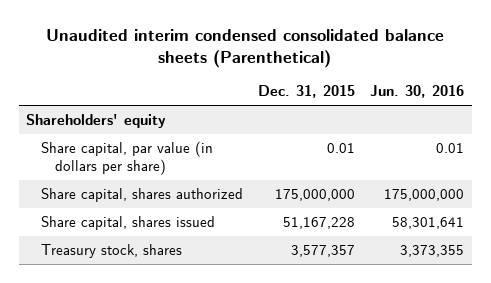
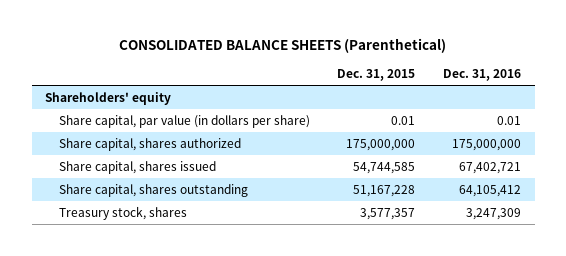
- Unaudited interim condensed consolidated balance sheets (Parenthetical)
+ CONSOLIDATED BALANCE SHEETS (Parenthetical)
- | Dec. 31, 2015 | Jun. 30, 2016
+ | Dec. 31, 2015 | Dec. 31, 2016
- Share capital, shares issued | 51,167,228 | 58,301,641
+ Share capital, shares issued | 54,744,585 | 67,402,721
+ Share capital, shares outstanding | 51,167,228 | 64,105,412

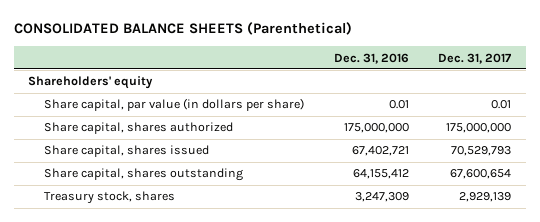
- | Dec. 31, 2015 | Dec. 31, 2016
+ | Dec. 31, 2016 | Dec. 31, 2017
- Share capital, shares outstanding | 51,167,228 | 64,105,412
+ Share capital, shares outstanding | 64,155,412 | 67,600,654

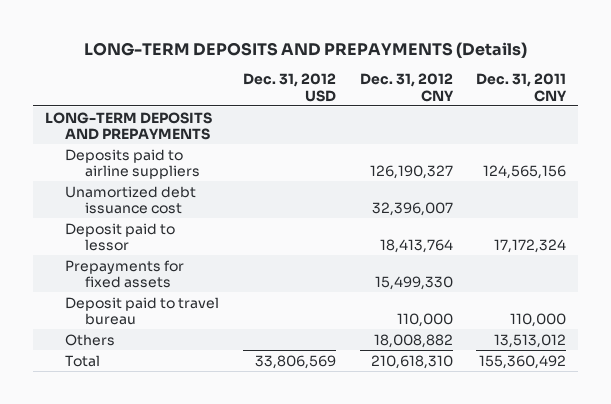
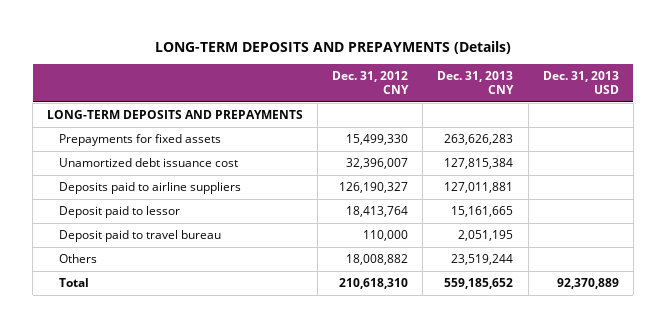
- | Dec. 31, 2012 USD | Dec. 31, 2012 CNY | Dec. 31, 2011 CNY
+ | Dec. 31, 2012 CNY | Dec. 31, 2013 CNY | Dec. 31, 2013 USD
moved up: Prepayments for fixed assets | 15,499,330 | 263,626,283 |
moved down: Deposits paid to airline suppliers | 126,190,327 | 127,011,881 |

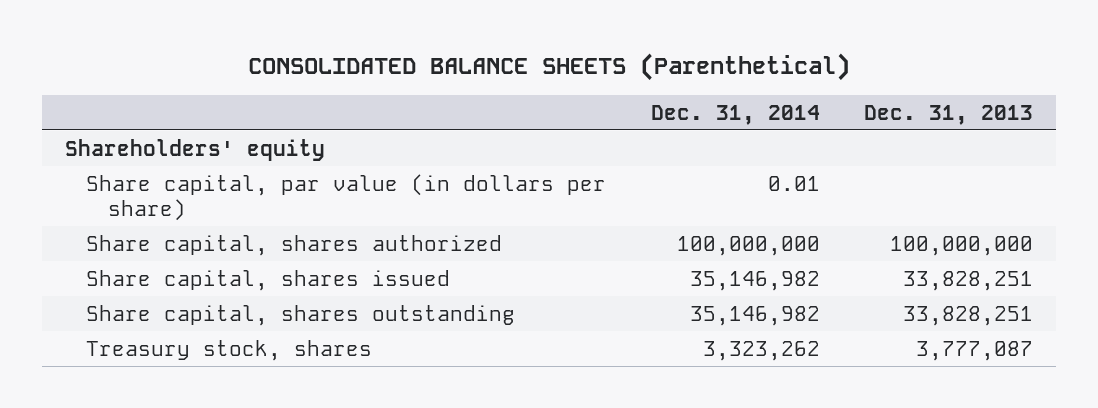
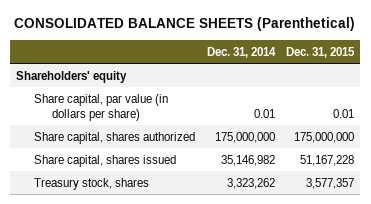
- | Dec. 31, 2014 | Dec. 31, 2013
+ | Dec. 31, 2014 | Dec. 31, 2015
- Share capital, shares authorized | 100,000,000 | 100,000,000
+ Share capital, shares authorized | 175,000,000 | 175,000,000
- Share capital, shares outstanding | 35,146,982 | 33,828,251

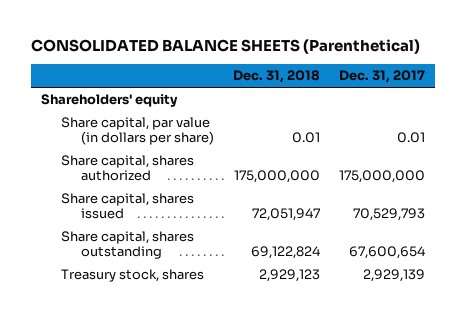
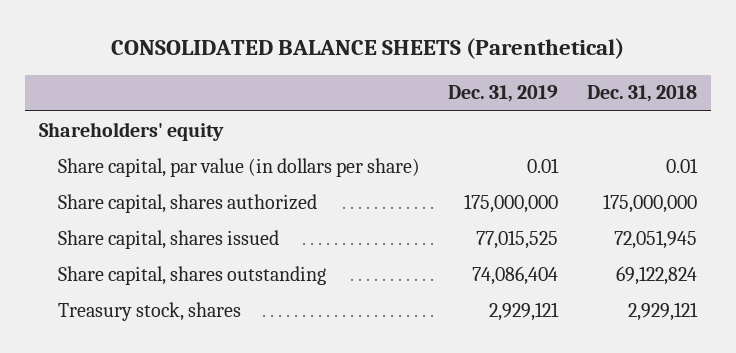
- | Dec. 31, 2018 | Dec. 31, 2017
+ | Dec. 31, 2019 | Dec. 31, 2018
- Share capital, shares issued | 72,051,947 | 70,529,793
+ Share capital, shares issued | 77,015,525 | 72,051,945
- Treasury stock, shares | 2,929,123 | 2,929,139
+ Treasury stock, shares | 2,929,121 | 2,929,121

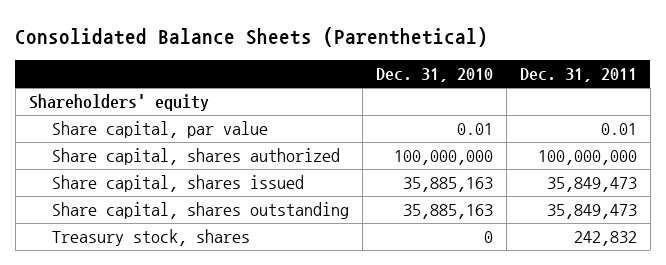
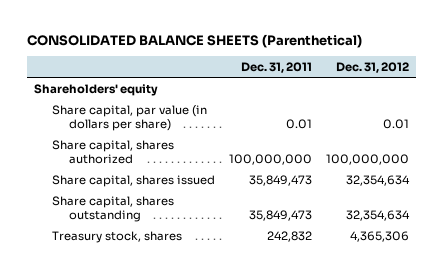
- Consolidated Balance Sheets (Parenthetical)
+ CONSOLIDATED BALANCE SHEETS (Parenthetical)
- | Dec. 31, 2010 | Dec. 31, 2011
+ | Dec. 31, 2011 | Dec. 31, 2012
- Share capital, par value | 0.01 | 0.01
+ Share capital, par value (in dollars per share) | 0.01 | 0.01

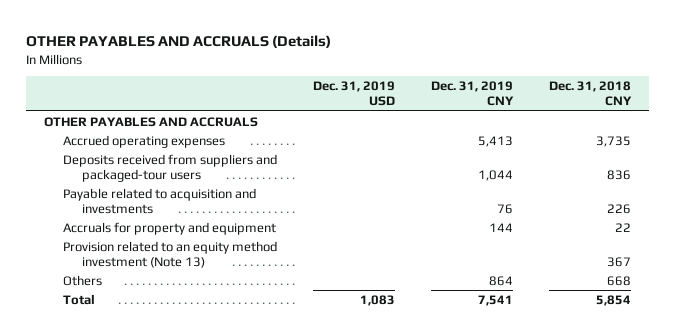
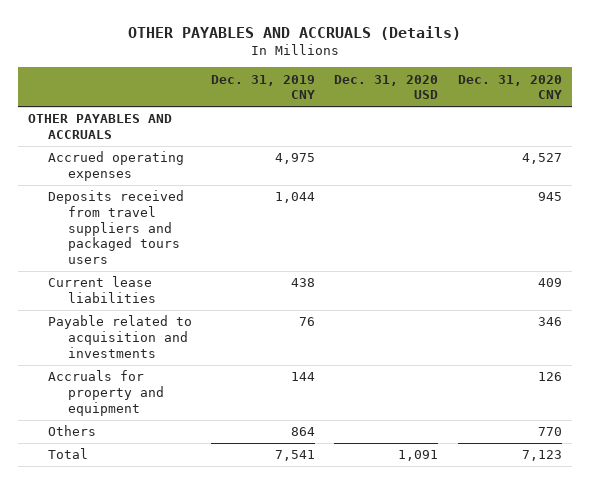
- | Dec. 31, 2019 USD | Dec. 31, 2019 CNY | Dec. 31, 2018 CNY
+ | Dec. 31, 2019 CNY | Dec. 31, 2020 USD | Dec. 31, 2020 CNY
- Accrued operating expenses | | 5,413 | 3,735
- Deposits received from suppliers and packaged-tour users | | 1,044 | 836
+ Accrued operating expenses | 4,975 | | 4,527
+ Deposits received from travel suppliers and packaged tours users | 1,044 | | 945
+ Current lease liabilities | 438 | | 409
- Provision related to an equity method investment (Note 13) | | | 367

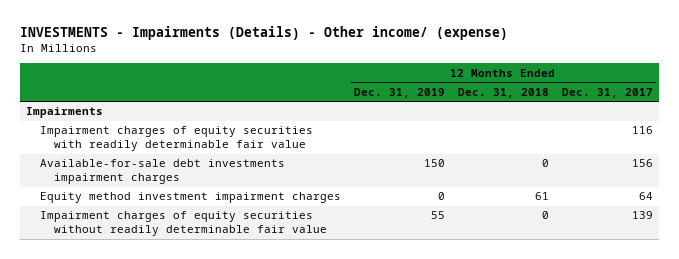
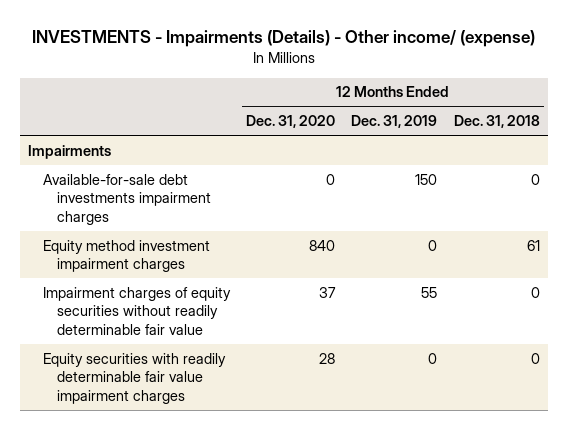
- | 12 Months Ended Dec. 31, 2019 | 12 Months Ended Dec. 31, 2018 | 12 Months Ended Dec. 31, 2017
+ | 12 Months Ended Dec. 31, 2020 | 12 Months Ended Dec. 31, 2019 | 12 Months Ended Dec. 31, 2018
- Impairment charges of equity securities with readily determinable fair value | | | 116
+ Equity securities with readily determinable fair value impairment charges | 28 | 0 | 0

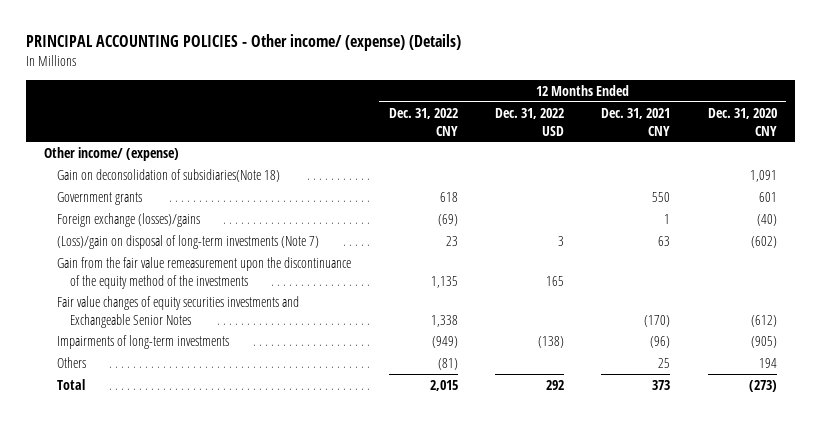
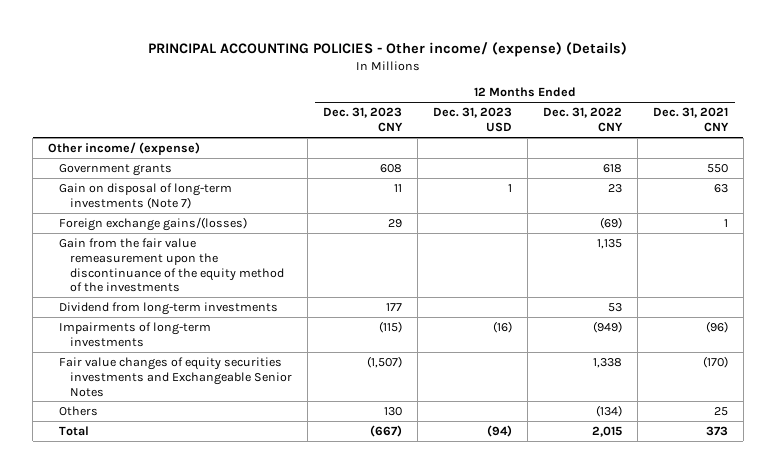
- | 12 Months Ended Dec. 31, 2022 CNY | 12 Months Ended Dec. 31, 2022 USD | 12 Months Ended Dec. 31, 2021 CNY | 12 Months Ended Dec. 31, 2020 CNY
+ | 12 Months Ended Dec. 31, 2023 CNY | 12 Months Ended Dec. 31, 2023 USD | 12 Months Ended Dec. 31, 2022 CNY | 12 Months Ended Dec. 31, 2021 CNY
- Gain on deconsolidation of subsidiaries(Note 18) | | | | 1,091
- Foreign exchange (losses)/gains | (69) | | 1 | (40)
- (Loss)/gain on disposal of long-term investments (Note 7) | 23 | 3 | 63 | (602)
+ Gain on disposal of long-term investments (Note 7) | 11 | 1 | 23 | 63
+ Foreign exchange gains/(losses) | 29 | | (69) | 1
+ Dividend from long-term investments | 177 | | 53 |
- Others | (81) | | 25 | 194
moved down: Fair value changes of equity securities investments and Exchangeable Senior Notes | (1,507) | | 1,338 | (170)
+ Others | 130 | | (134) | 25

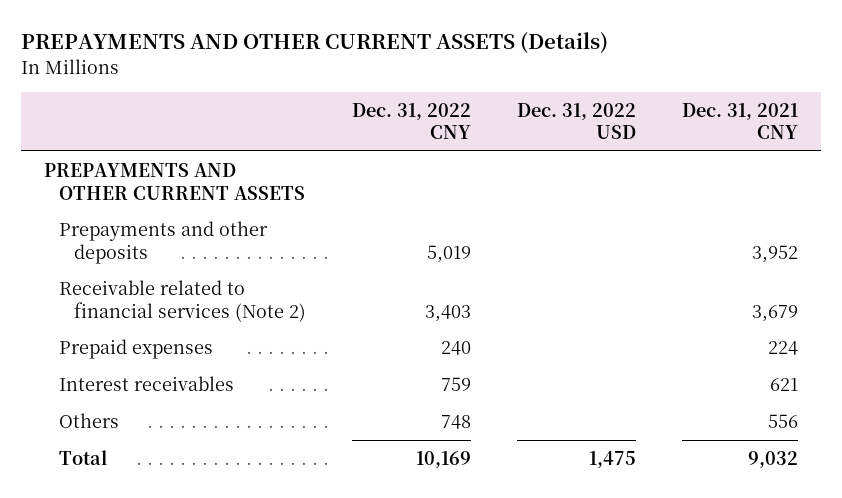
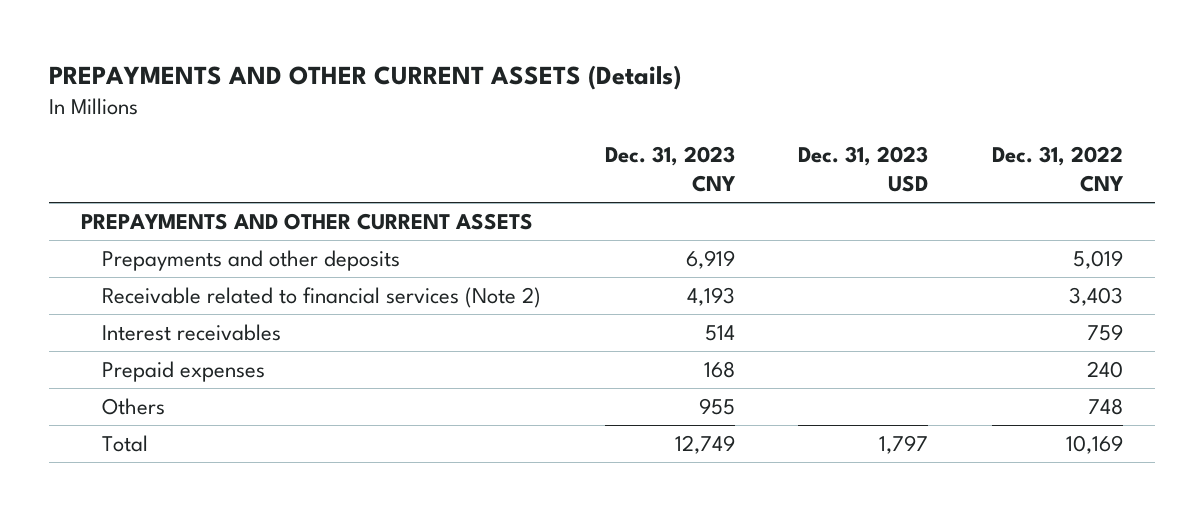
- | Dec. 31, 2022 CNY | Dec. 31, 2022 USD | Dec. 31, 2021 CNY
+ | Dec. 31, 2023 CNY | Dec. 31, 2023 USD | Dec. 31, 2022 CNY
moved down: Prepaid expenses | 168 | | 240

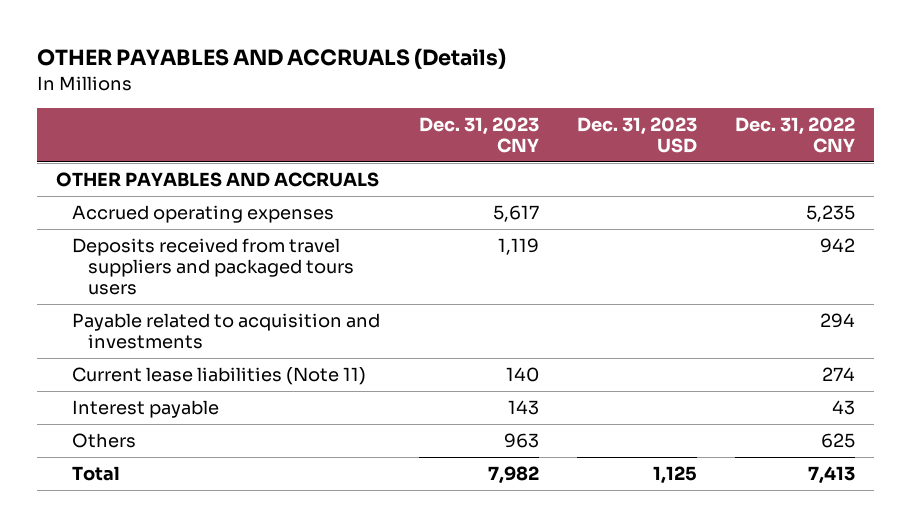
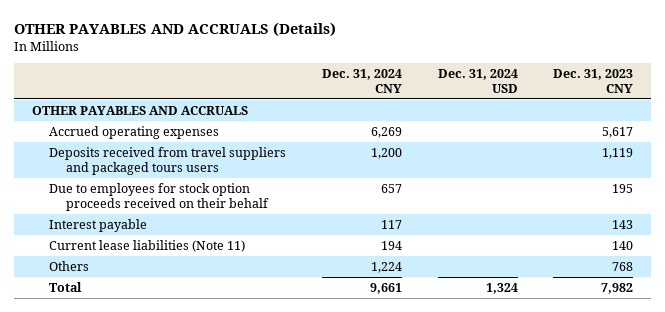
- | Dec. 31, 2023 CNY | Dec. 31, 2023 USD | Dec. 31, 2022 CNY
+ | Dec. 31, 2024 CNY | Dec. 31, 2024 USD | Dec. 31, 2023 CNY
- Payable related to acquisition and investments | | | 294
+ Due to employees for stock option proceeds received on their behalf | 657 | | 195
- Others | 963 | | 625
moved down: Current lease liabilities (Note 11) | 194 | | 140
+ Others | 1,224 | | 768

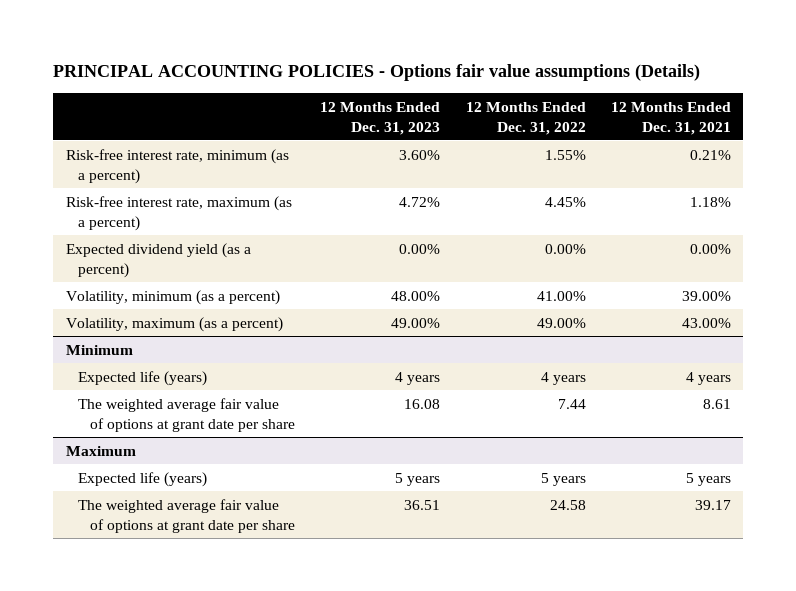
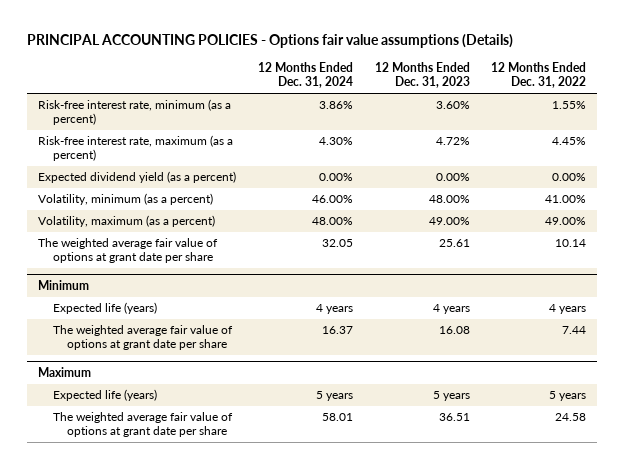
- | 12 Months Ended Dec. 31, 2023 | 12 Months Ended Dec. 31, 2022 | 12 Months Ended Dec. 31, 2021
+ | 12 Months Ended Dec. 31, 2024 | 12 Months Ended Dec. 31, 2023 | 12 Months Ended Dec. 31, 2022
+ The weighted average fair value of options at grant date per share | 32.05 | 25.61 | 10.14

